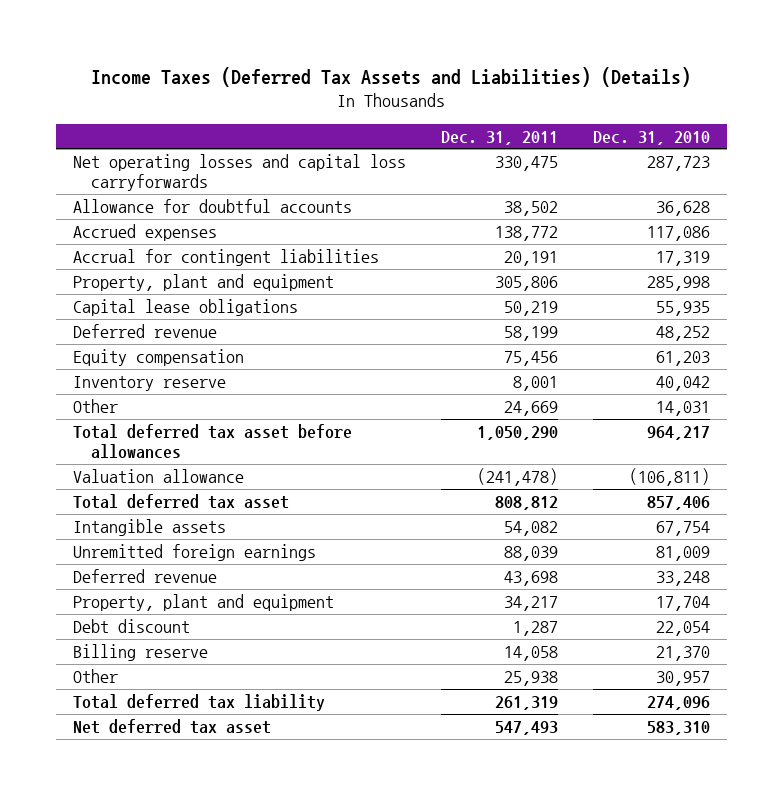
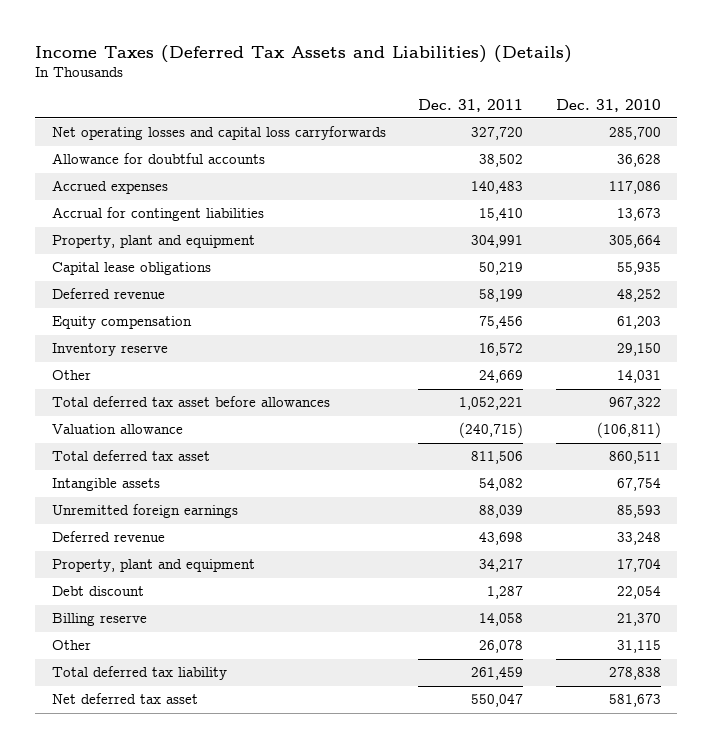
- Net operating losses and capital loss carryforwards | 330,475 | 287,723
+ Net operating losses and capital loss carryforwards | 327,720 | 285,700
- Accrued expenses | 138,772 | 117,086
- Accrual for contingent liabilities | 20,191 | 17,319
- Property, plant and equipment | 305,806 | 285,998
+ Accrued expenses | 140,483 | 117,086
+ Accrual for contingent liabilities | 15,410 | 13,673
+ Property, plant and equipment | 304,991 | 305,664
- Inventory reserve | 8,001 | 40,042
+ Inventory reserve | 16,572 | 29,150
- Total deferred tax asset before allowances | 1,050,290 | 964,217
- Valuation allowance | (241,478) | (106,811)
- Total deferred tax asset | 808,812 | 857,406
+ Total deferred tax asset before allowances | 1,052,221 | 967,322
+ Valuation allowance | (240,715) | (106,811)
+ Total deferred tax asset | 811,506 | 860,511
- Unremitted foreign earnings | 88,039 | 81,009
+ Unremitted foreign earnings | 88,039 | 85,593
- Other | 25,938 | 30,957
- Total deferred tax liability | 261,319 | 274,096
- Net deferred tax asset | 547,493 | 583,310
+ Other | 26,078 | 31,115
+ Total deferred tax liability | 261,459 | 278,838
+ Net deferred tax asset | 550,047 | 581,673

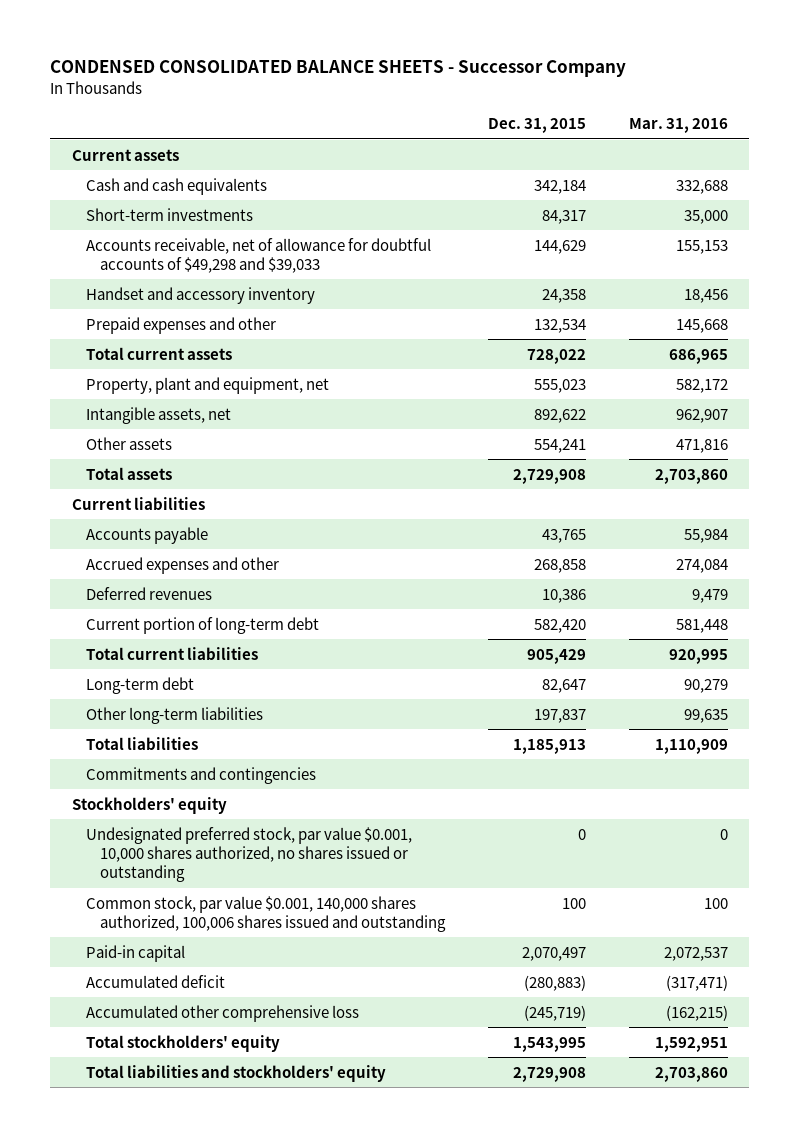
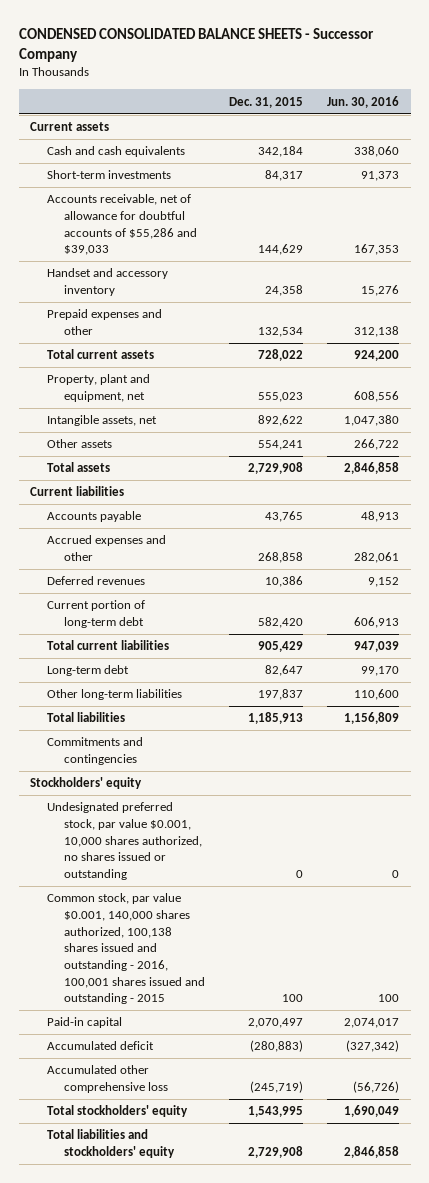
- | Dec. 31, 2015 | Mar. 31, 2016
+ | Dec. 31, 2015 | Jun. 30, 2016
- Accounts receivable, net of allowance for doubtful accounts of $49,298 and $39,033 | 144,629 | 155,153
+ Accounts receivable, net of allowance for doubtful accounts of $55,286 and $39,033 | 144,629 | 167,353
- Common stock, par value $0.001, 140,000 shares authorized, 100,006 shares issued and outstanding | 100 | 100
+ Common stock, par value $0.001, 140,000 shares authorized, 100,138 shares issued and outstanding - 2016, 100,001 shares issued and outstanding - 2015 | 100 | 100

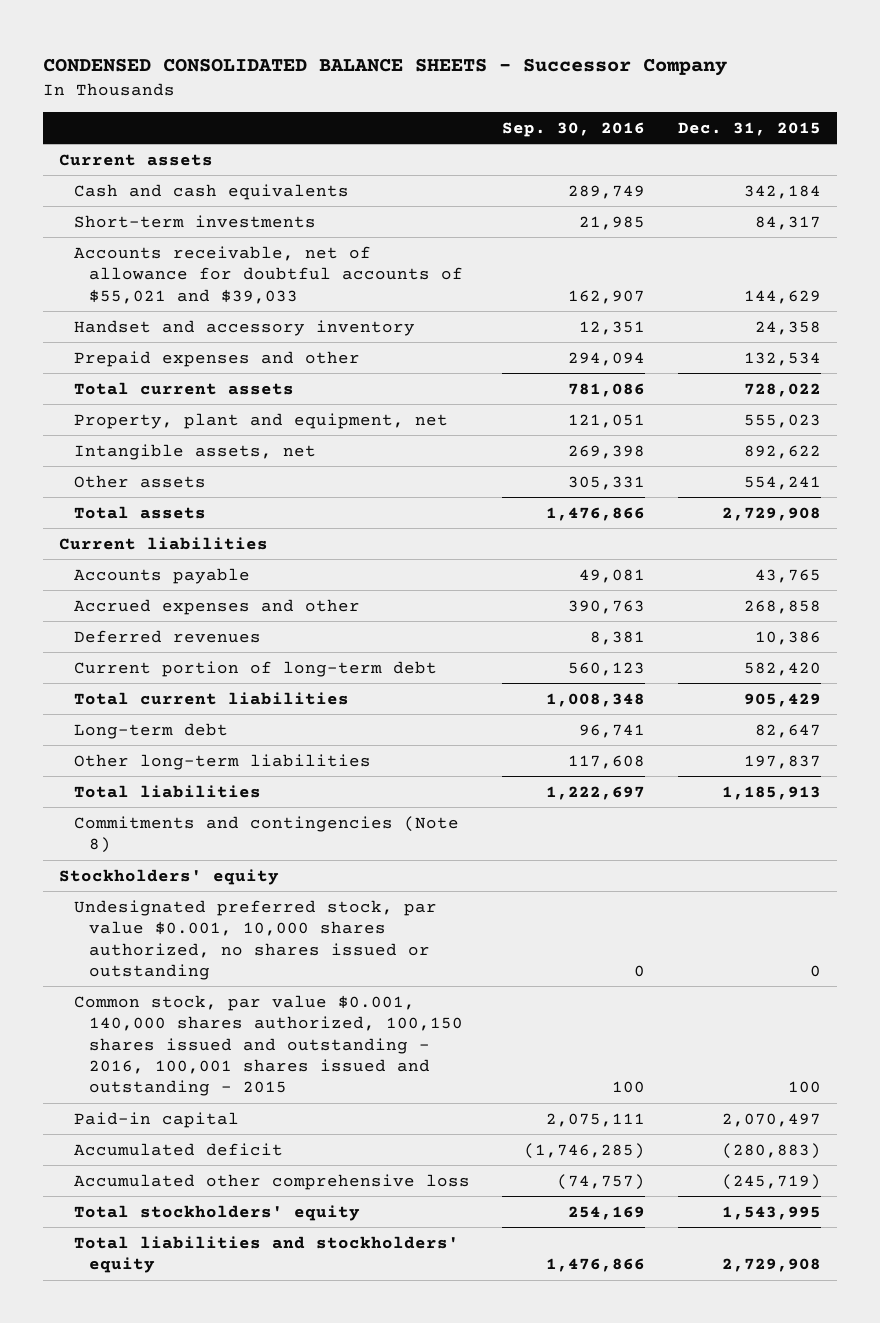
- | Dec. 31, 2015 | Jun. 30, 2016
+ | Sep. 30, 2016 | Dec. 31, 2015
- Accounts receivable, net of allowance for doubtful accounts of $55,286 and $39,033 | 144,629 | 167,353
+ Accounts receivable, net of allowance for doubtful accounts of $55,021 and $39,033 | 162,907 | 144,629
- Commitments and contingencies
+ Commitments and contingencies (Note 8)
- Common stock, par value $0.001, 140,000 shares authorized, 100,138 shares issued and outstanding - 2016, 100,001 shares issued and outstanding - 2015 | 100 | 100
+ Common stock, par value $0.001, 140,000 shares authorized, 100,150 shares issued and outstanding - 2016, 100,001 shares issued and outstanding - 2015 | 100 | 100

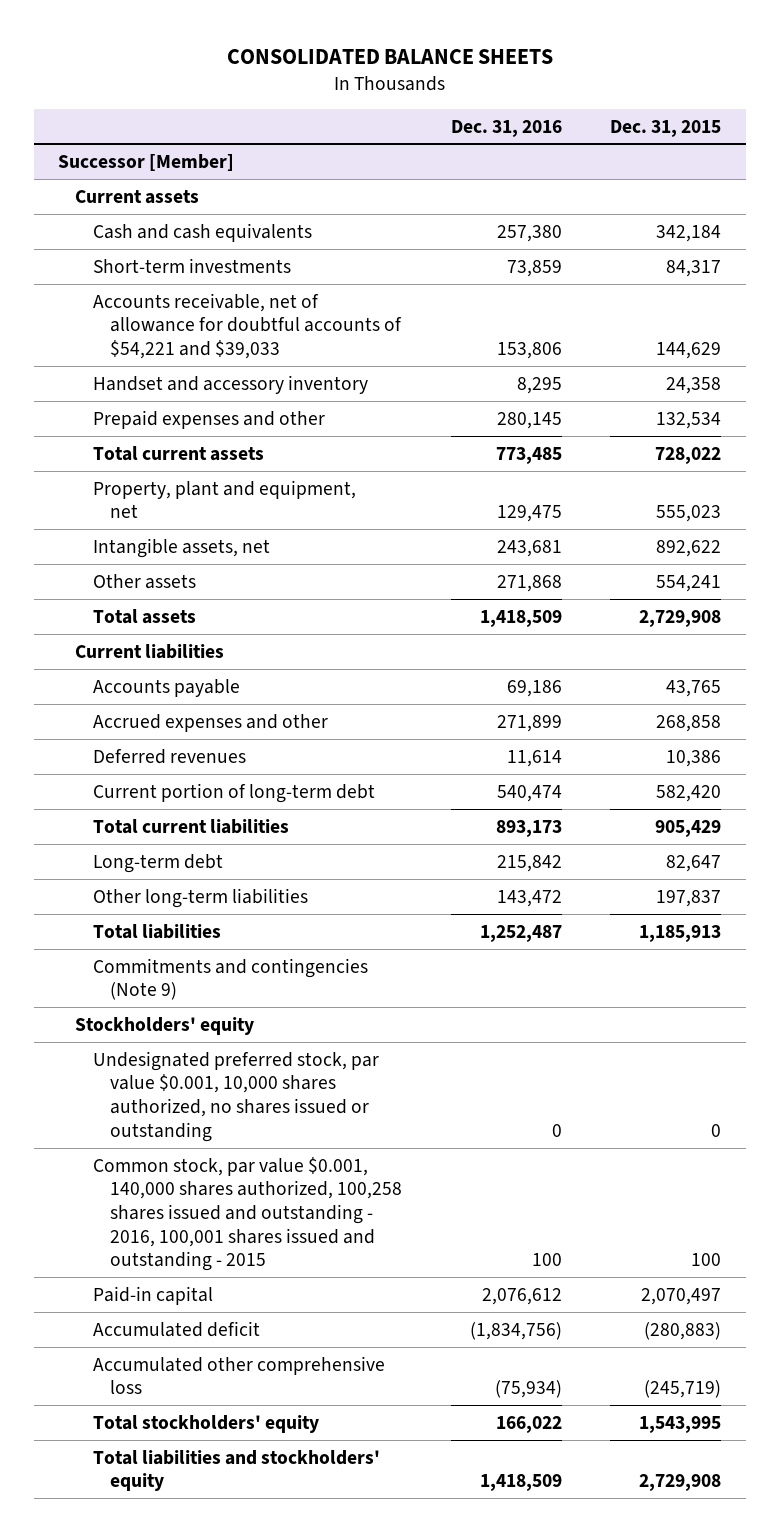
- CONDENSED CONSOLIDATED BALANCE SHEETS - Successor Company
+ CONSOLIDATED BALANCE SHEETS
- | Sep. 30, 2016 | Dec. 31, 2015
+ | Dec. 31, 2016 | Dec. 31, 2015
+ Successor [Member]
- Accounts receivable, net of allowance for doubtful accounts of $55,021 and $39,033 | 162,907 | 144,629
+ Accounts receivable, net of allowance for doubtful accounts of $54,221 and $39,033 | 153,806 | 144,629
- Commitments and contingencies (Note 8)
+ Commitments and contingencies (Note 9)
- Common stock, par value $0.001, 140,000 shares authorized, 100,150 shares issued and outstanding - 2016, 100,001 shares issued and outstanding - 2015 | 100 | 100
+ Common stock, par value $0.001, 140,000 shares authorized, 100,258 shares issued and outstanding - 2016, 100,001 shares issued and outstanding - 2015 | 100 | 100

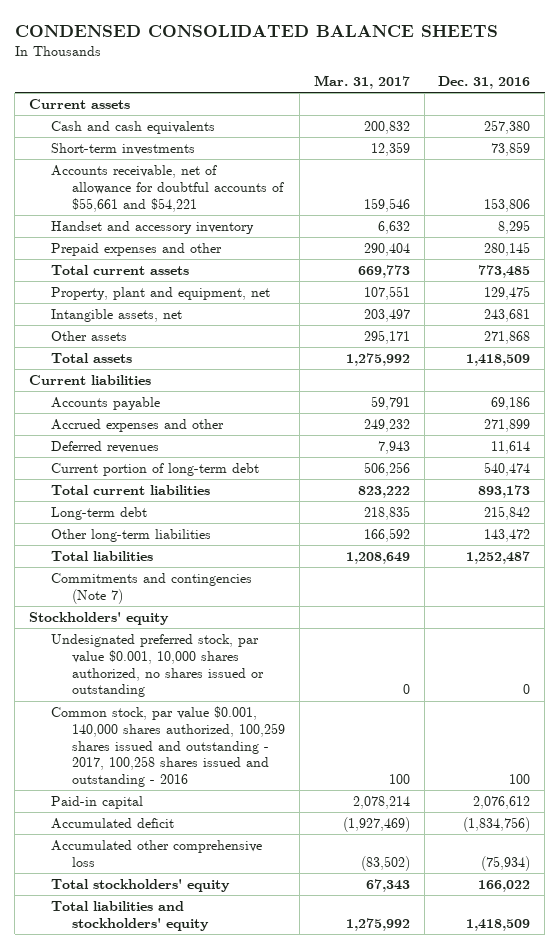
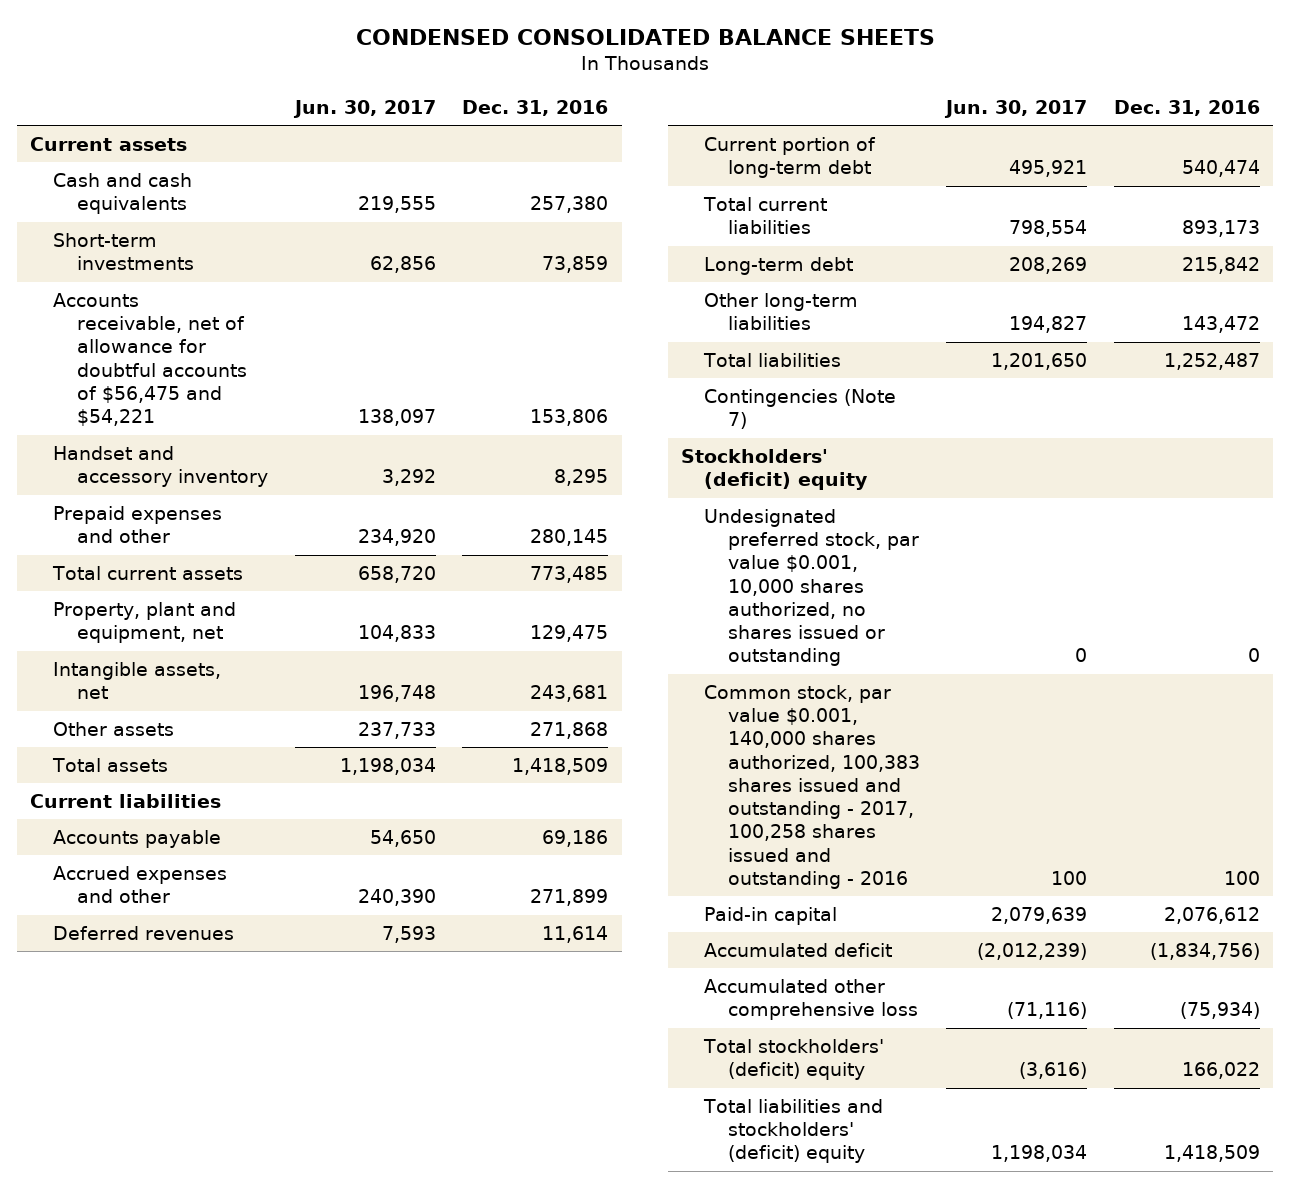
- | Mar. 31, 2017 | Dec. 31, 2016
+ | Jun. 30, 2017 | Dec. 31, 2016
- Accounts receivable, net of allowance for doubtful accounts of $55,661 and $54,221 | 159,546 | 153,806
+ Accounts receivable, net of allowance for doubtful accounts of $56,475 and $54,221 | 138,097 | 153,806
- Commitments and contingencies (Note 7)
- Stockholders' equity
+ Contingencies (Note 7)
+ Stockholders' (deficit) equity
- Common stock, par value $0.001, 140,000 shares authorized, 100,259 shares issued and outstanding - 2017, 100,258 shares issued and outstanding - 2016 | 100 | 100
+ Common stock, par value $0.001, 140,000 shares authorized, 100,383 shares issued and outstanding - 2017, 100,258 shares issued and outstanding - 2016 | 100 | 100
- Total stockholders' equity | 67,343 | 166,022
- Total liabilities and stockholders' equity | 1,275,992 | 1,418,509
+ Total stockholders' (deficit) equity | (3,616) | 166,022
+ Total liabilities and stockholders' (deficit) equity | 1,198,034 | 1,418,509

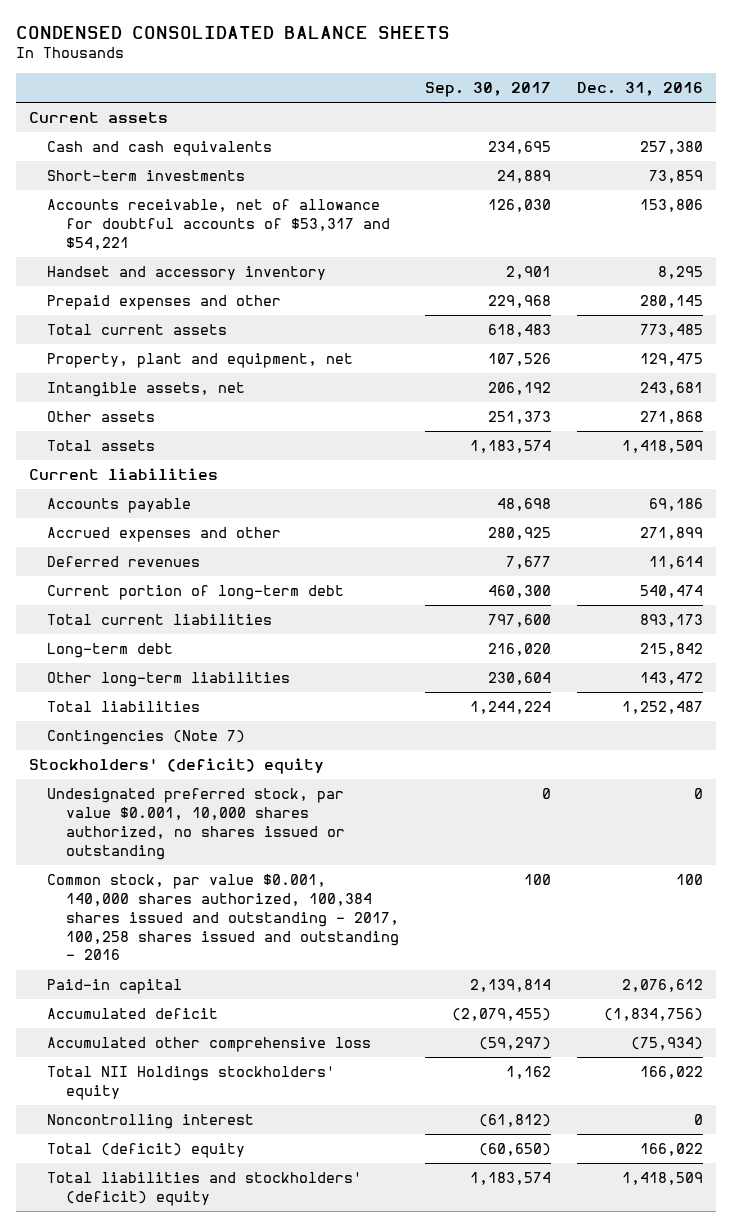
- | Jun. 30, 2017 | Dec. 31, 2016
+ | Sep. 30, 2017 | Dec. 31, 2016
- Accounts receivable, net of allowance for doubtful accounts of $56,475 and $54,221 | 138,097 | 153,806
+ Accounts receivable, net of allowance for doubtful accounts of $53,317 and $54,221 | 126,030 | 153,806
- Common stock, par value $0.001, 140,000 shares authorized, 100,383 shares issued and outstanding - 2017, 100,258 shares issued and outstanding - 2016 | 100 | 100
+ Common stock, par value $0.001, 140,000 shares authorized, 100,384 shares issued and outstanding - 2017, 100,258 shares issued and outstanding - 2016 | 100 | 100
- Total stockholders' (deficit) equity | (3,616) | 166,022
+ Total NII Holdings stockholders' equity | 1,162 | 166,022
+ Noncontrolling interest | (61,812) | 0
+ Total (deficit) equity | (60,650) | 166,022

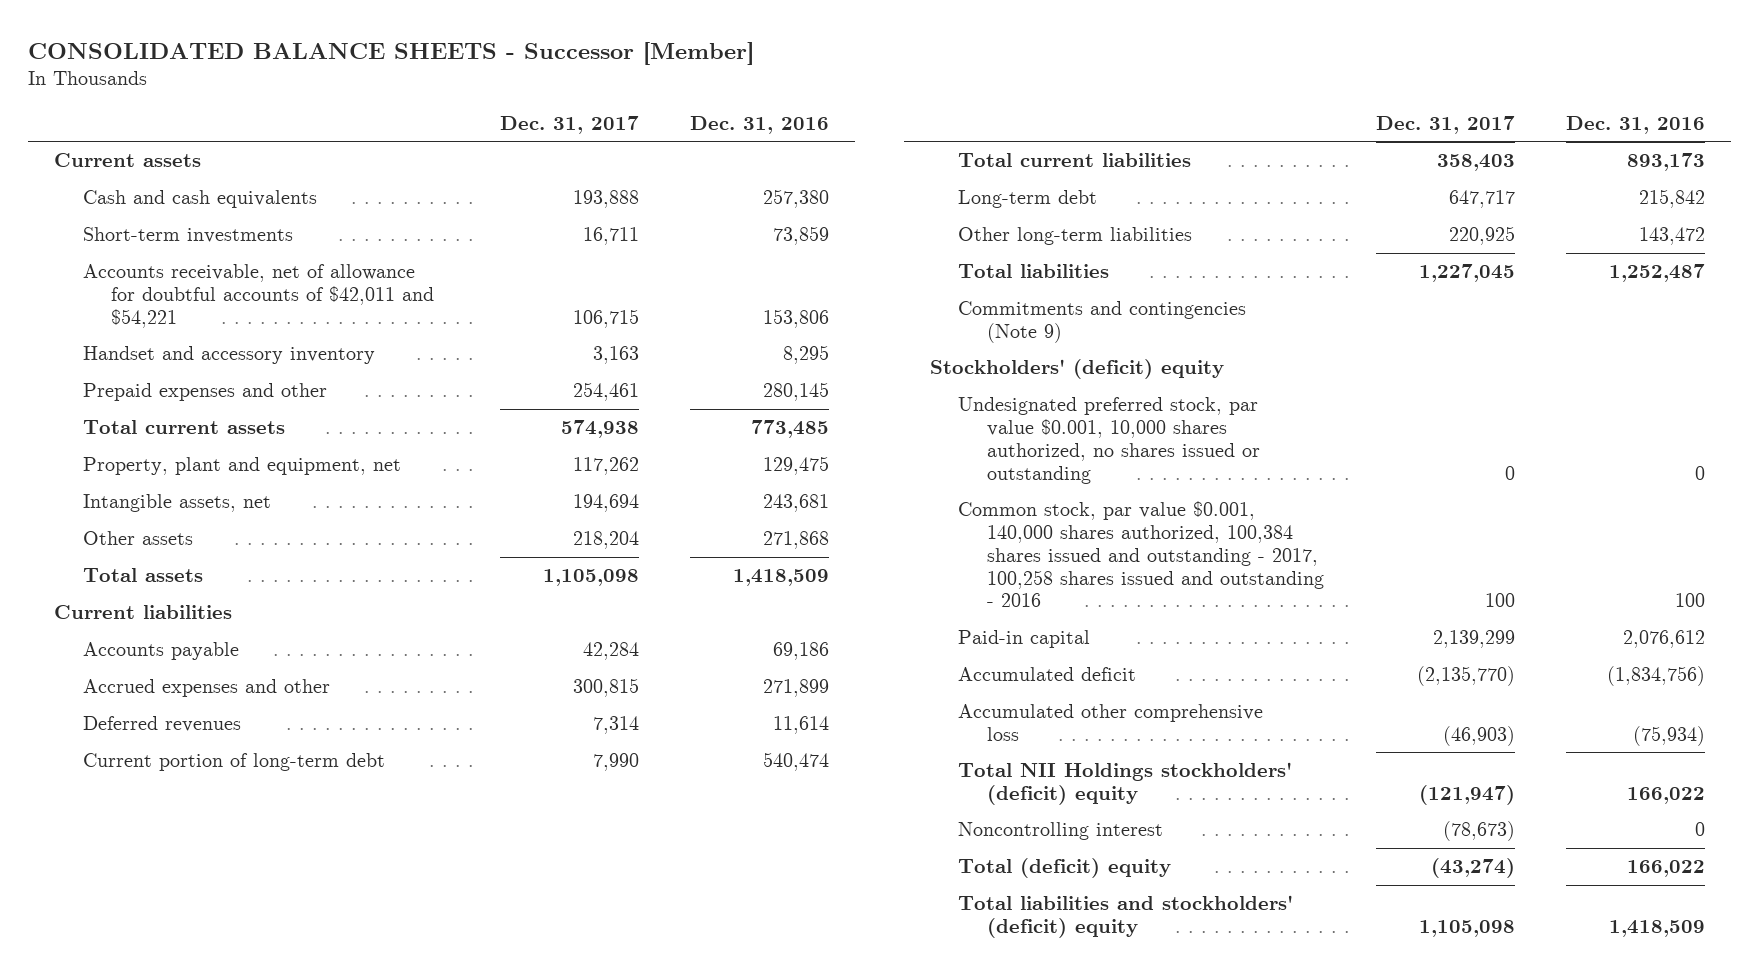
- CONDENSED CONSOLIDATED BALANCE SHEETS
+ CONSOLIDATED BALANCE SHEETS - Successor [Member]
- | Sep. 30, 2017 | Dec. 31, 2016
+ | Dec. 31, 2017 | Dec. 31, 2016
- Accounts receivable, net of allowance for doubtful accounts of $53,317 and $54,221 | 126,030 | 153,806
+ Accounts receivable, net of allowance for doubtful accounts of $42,011 and $54,221 | 106,715 | 153,806
- Contingencies (Note 7)
+ Commitments and contingencies (Note 9)
- Total NII Holdings stockholders' equity | 1,162 | 166,022
+ Total NII Holdings stockholders' (deficit) equity | (121,947) | 166,022

